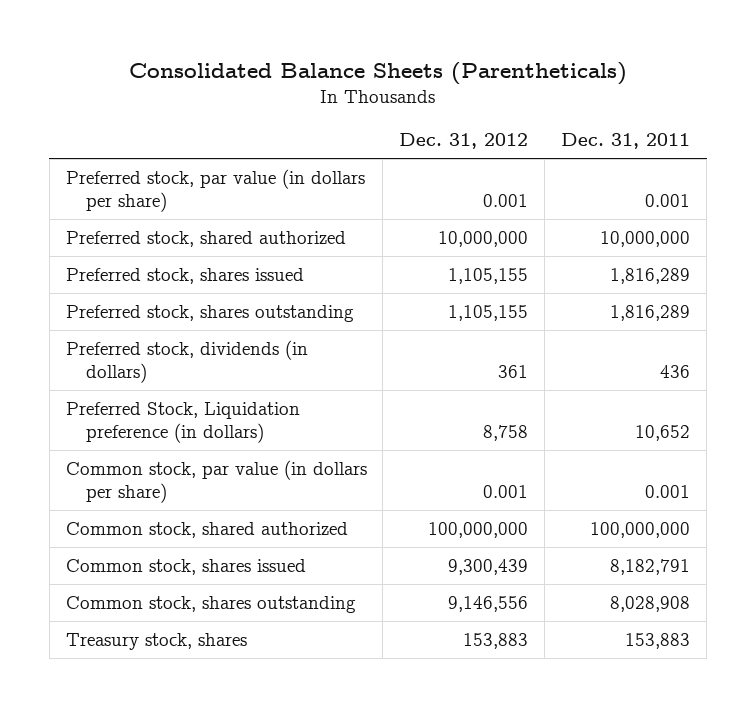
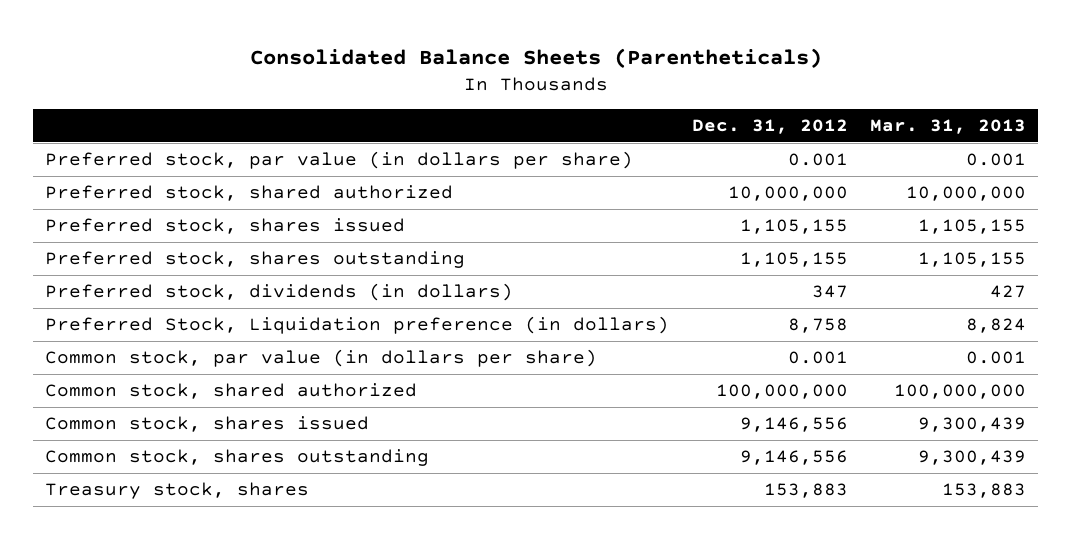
- | Dec. 31, 2012 | Dec. 31, 2011
+ | Dec. 31, 2012 | Mar. 31, 2013
- Preferred stock, dividends (in dollars) | 361 | 436
+ Preferred stock, dividends (in dollars) | 347 | 427
- Common stock, shares issued | 9,300,439 | 8,182,791
+ Common stock, shares issued | 9,146,556 | 9,300,439

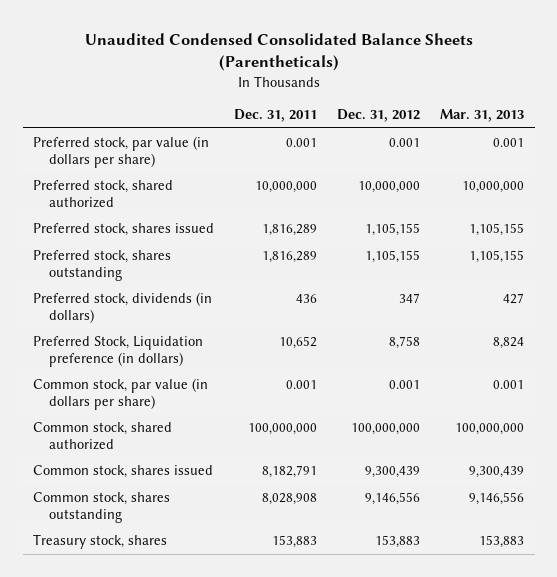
- Consolidated Balance Sheets (Parentheticals)
+ Unaudited Condensed Consolidated Balance Sheets (Parentheticals)
- | Dec. 31, 2012 | Mar. 31, 2013
+ | Dec. 31, 2011 | Dec. 31, 2012 | Mar. 31, 2013
- Common stock, shares issued | 9,146,556 | 9,300,439
- Common stock, shares outstanding | 9,146,556 | 9,300,439
+ Common stock, shares issued | 8,182,791 | 9,300,439 | 9,300,439
+ Common stock, shares outstanding | 8,028,908 | 9,146,556 | 9,146,556

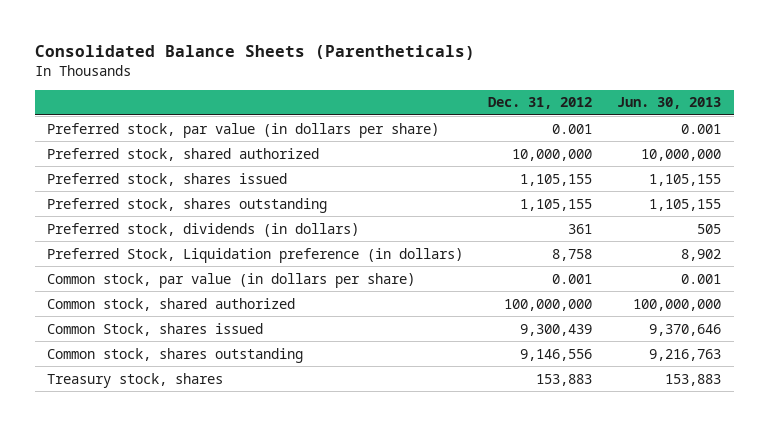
- Unaudited Condensed Consolidated Balance Sheets (Parentheticals)
+ Consolidated Balance Sheets (Parentheticals)
- | Dec. 31, 2011 | Dec. 31, 2012 | Mar. 31, 2013
+ | Dec. 31, 2012 | Jun. 30, 2013
- Preferred stock, dividends (in dollars) | 436 | 347 | 427
+ Preferred stock, dividends (in dollars) | 361 | 505
- Common stock, shares issued | 8,182,791 | 9,300,439 | 9,300,439
+ Common Stock, shares issued | 9,300,439 | 9,370,646

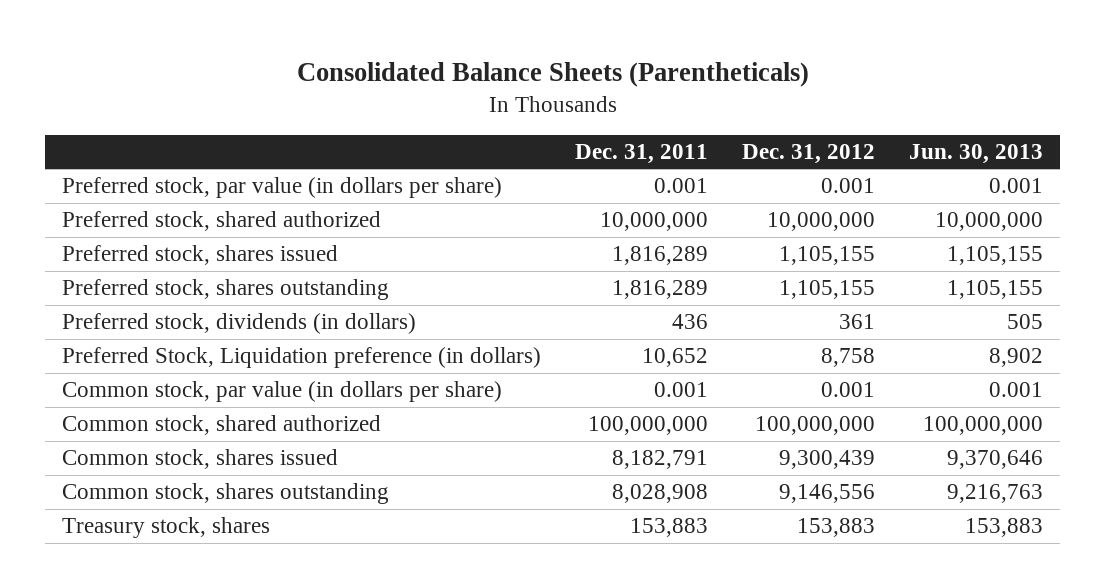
- | Dec. 31, 2012 | Jun. 30, 2013
+ | Dec. 31, 2011 | Dec. 31, 2012 | Jun. 30, 2013
- Common Stock, shares issued | 9,300,439 | 9,370,646
+ Common stock, shares issued | 8,182,791 | 9,300,439 | 9,370,646

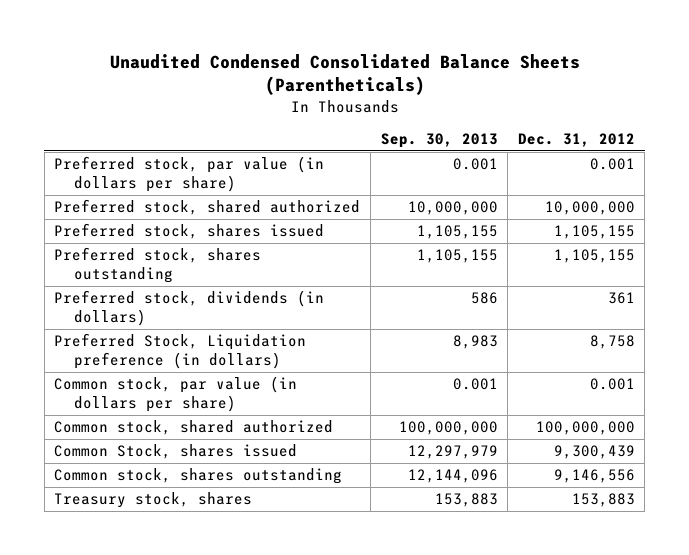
- Consolidated Balance Sheets (Parentheticals)
+ Unaudited Condensed Consolidated Balance Sheets (Parentheticals)
- | Dec. 31, 2011 | Dec. 31, 2012 | Jun. 30, 2013
+ | Sep. 30, 2013 | Dec. 31, 2012
- Common stock, shares issued | 8,182,791 | 9,300,439 | 9,370,646
+ Common Stock, shares issued | 12,297,979 | 9,300,439

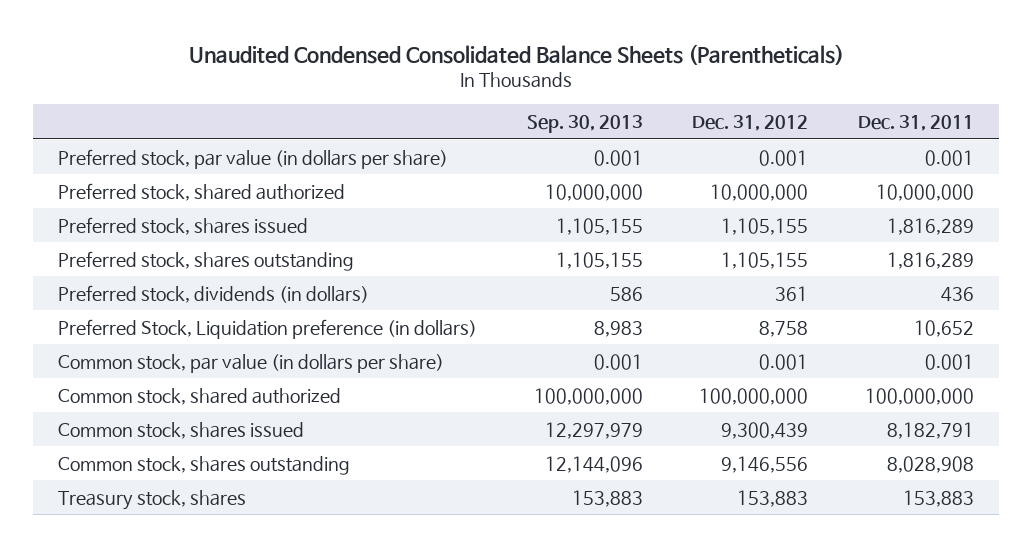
- | Sep. 30, 2013 | Dec. 31, 2012
+ | Sep. 30, 2013 | Dec. 31, 2012 | Dec. 31, 2011
- Common Stock, shares issued | 12,297,979 | 9,300,439
+ Common stock, shares issued | 12,297,979 | 9,300,439 | 8,182,791

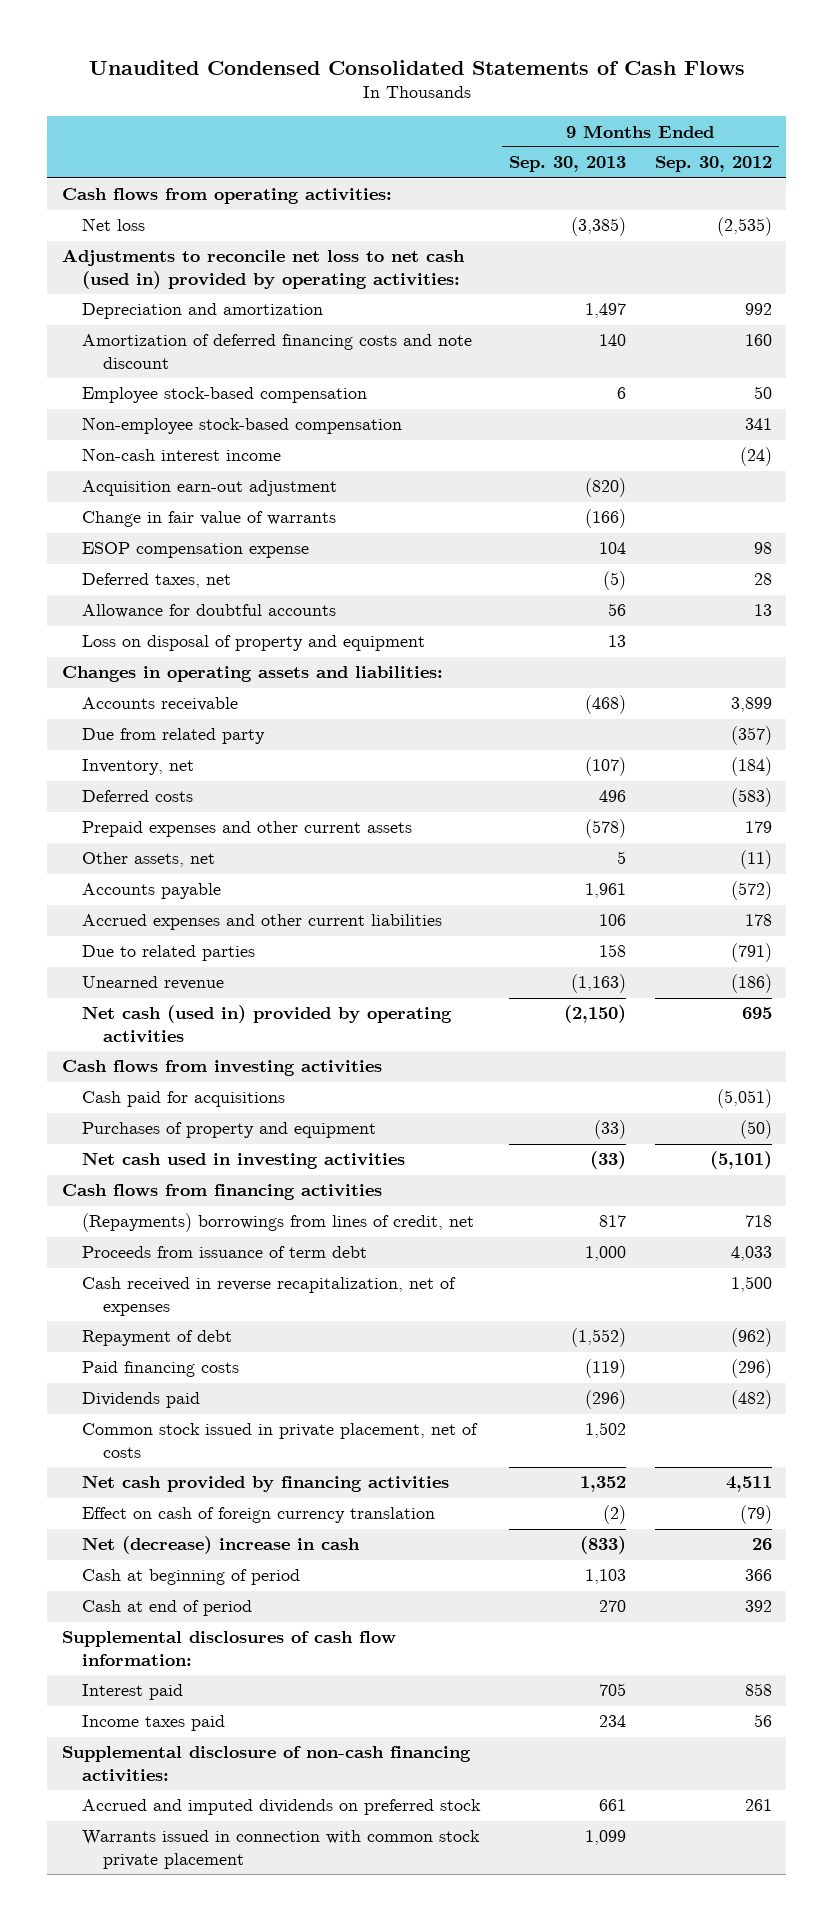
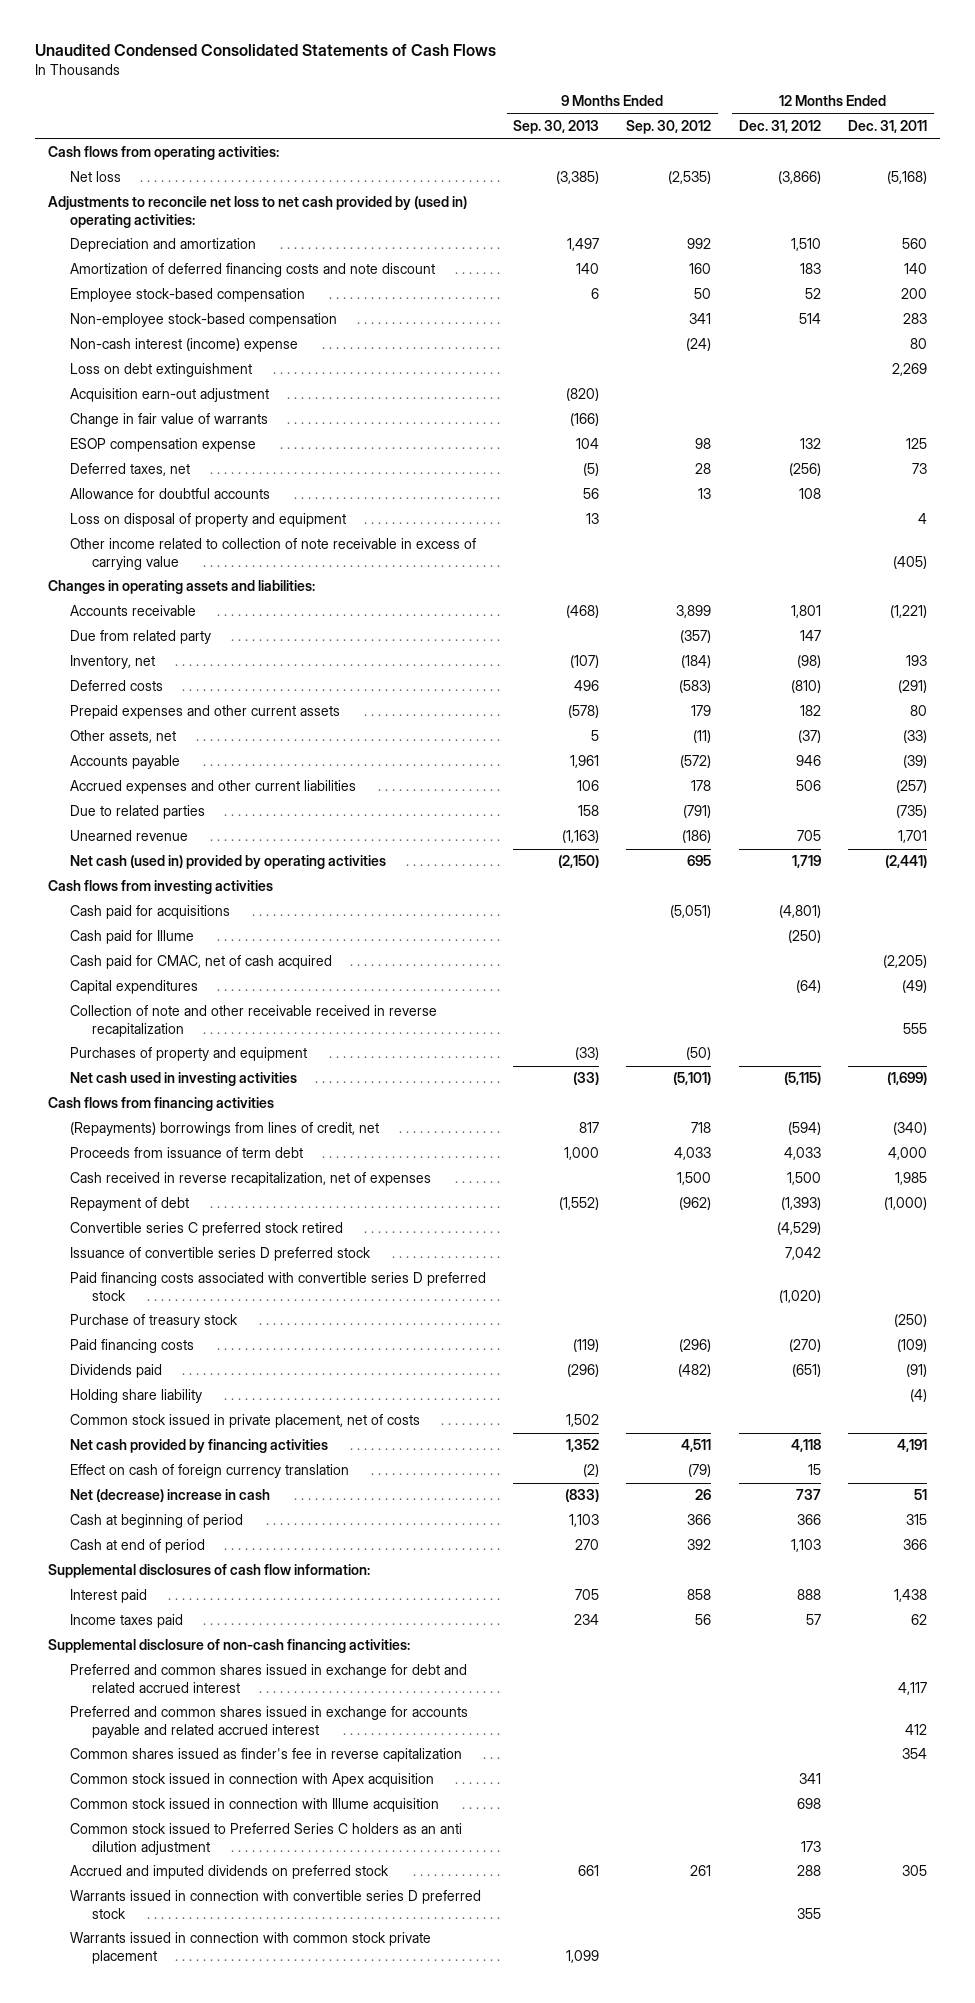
- | 9 Months Ended Sep. 30, 2013 | 9 Months Ended Sep. 30, 2012
+ | 9 Months Ended Sep. 30, 2013 | 9 Months Ended Sep. 30, 2012 | 12 Months Ended Dec. 31, 2012 | 12 Months Ended Dec. 31, 2011
- Adjustments to reconcile net loss to net cash (used in) provided by operating activities:
+ Adjustments to reconcile net loss to net cash provided by (used in) operating activities:
- Non-cash interest income | | (24)
+ Non-cash interest (income) expense | | (24) | | 80
+ Loss on debt extinguishment | | | | 2,269
+ Other income related to collection of note receivable in excess of carrying value | | | | (405)
+ Cash paid for Illume | | | (250) |
+ Cash paid for CMAC, net of cash acquired | | | | (2,205)
+ Capital expenditures | | | (64) | (49)
+ Collection of note and other receivable received in reverse recapitalization | | | | 555
+ Convertible series C preferred stock retired | | | (4,529) |
+ Issuance of convertible series D preferred stock | | | 7,042 |
+ Paid financing costs associated with convertible series D preferred stock | | | (1,020) |
+ Purchase of treasury stock | | | | (250)
+ Holding share liability | | | | (4)
+ Preferred and common shares issued in exchange for debt and related accrued interest | | | | 4,117
+ Preferred and common shares issued in exchange for accounts payable and related accrued interest | | | | 412
+ Common shares issued as finder's fee in reverse capitalization | | | | 354
+ Common stock issued in connection with Apex acquisition | | | 341 |
+ Common stock issued in connection with Illume acquisition | | | 698 |
+ Common stock issued to Preferred Series C holders as an anti dilution adjustment | | | 173 |
+ Warrants issued in connection with convertible series D preferred stock | | | 355 |

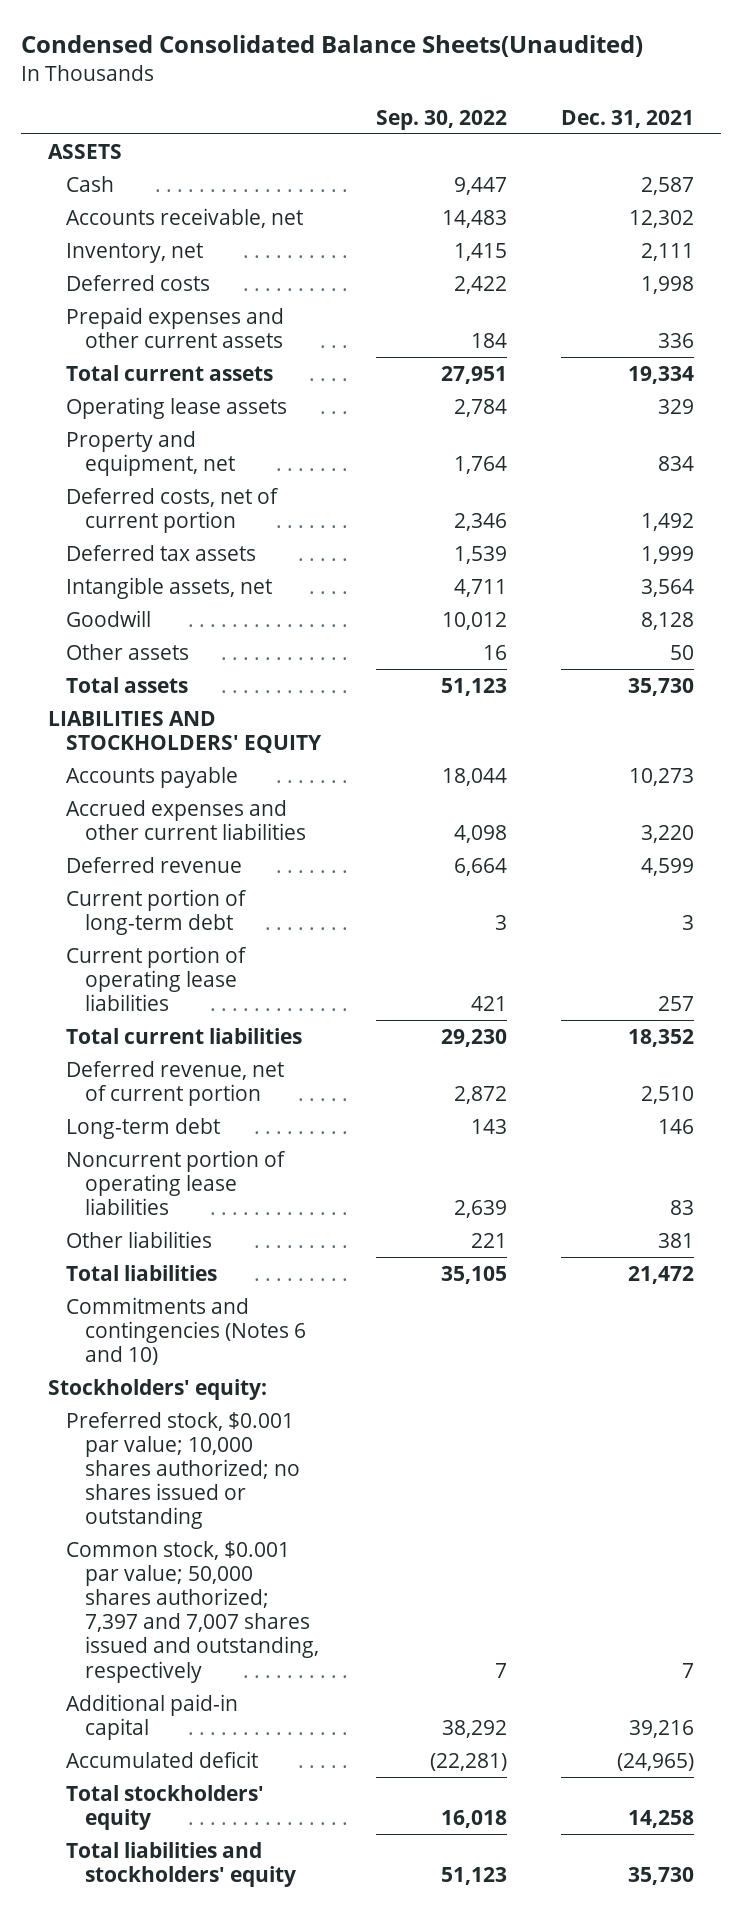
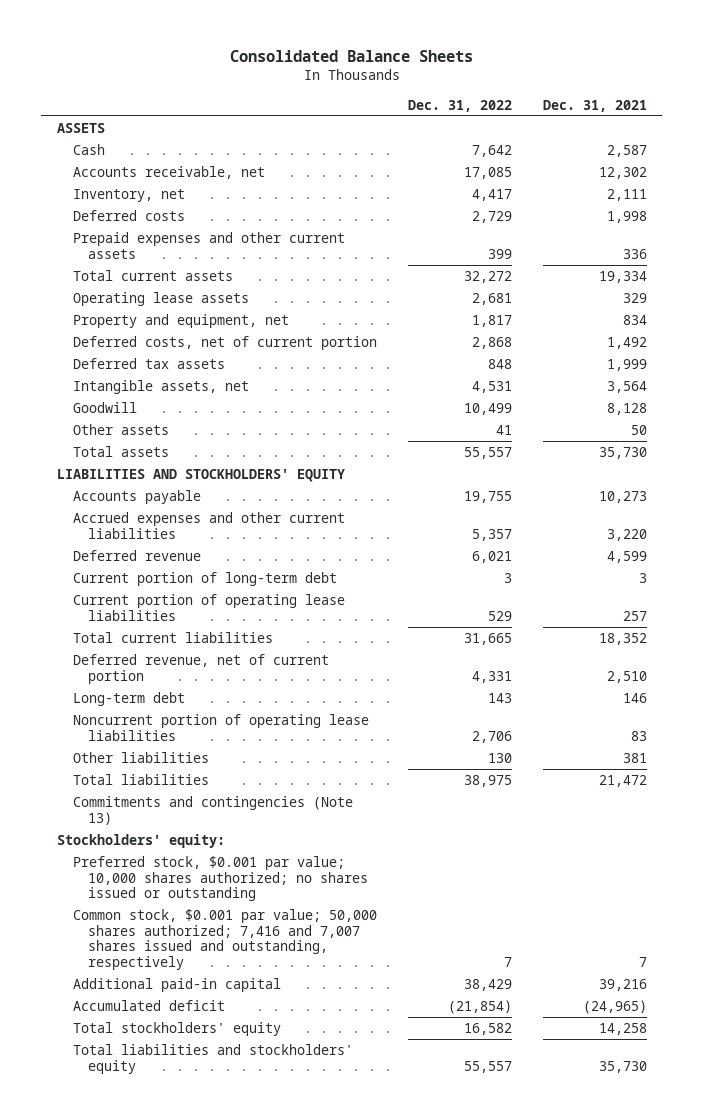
- Condensed Consolidated Balance Sheets(Unaudited)
+ Consolidated Balance Sheets
- | Sep. 30, 2022 | Dec. 31, 2021
+ | Dec. 31, 2022 | Dec. 31, 2021
- Commitments and contingencies (Notes 6 and 10)
+ Commitments and contingencies (Note 13)
- Common stock, $0.001 par value; 50,000 shares authorized; 7,397 and 7,007 shares issued and outstanding, respectively | 7 | 7
+ Common stock, $0.001 par value; 50,000 shares authorized; 7,416 and 7,007 shares issued and outstanding, respectively | 7 | 7

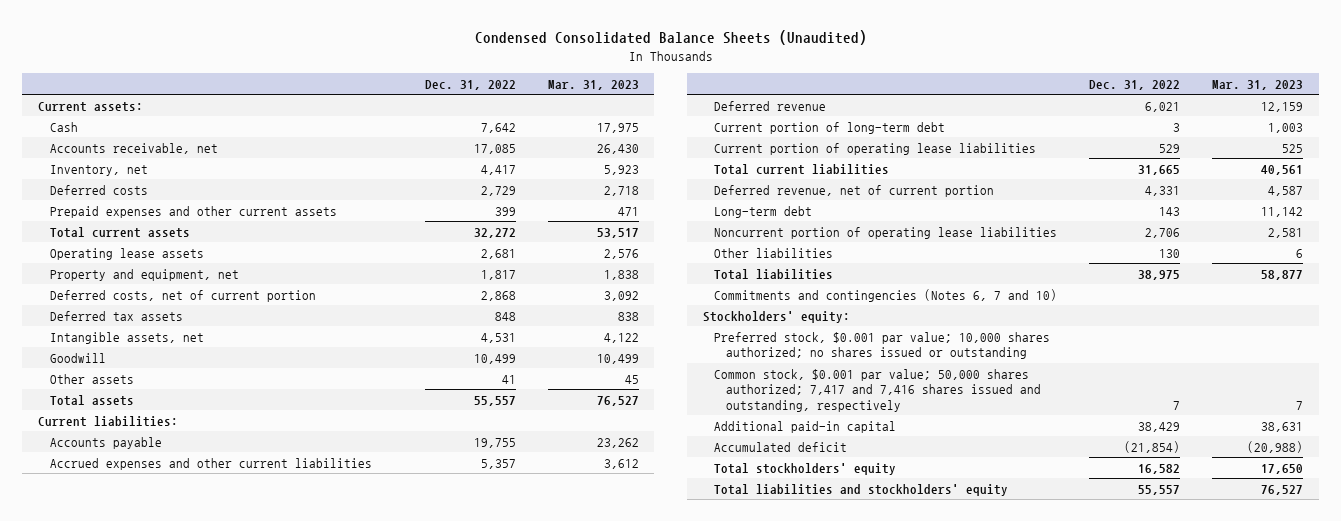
- Consolidated Balance Sheets
+ Condensed Consolidated Balance Sheets (Unaudited)
- | Dec. 31, 2022 | Dec. 31, 2021
+ | Dec. 31, 2022 | Mar. 31, 2023
- ASSETS
+ Current assets:
- LIABILITIES AND STOCKHOLDERS' EQUITY
+ Current liabilities:
- Commitments and contingencies (Note 13)
+ Commitments and contingencies (Notes 6, 7 and 10)
- Common stock, $0.001 par value; 50,000 shares authorized; 7,416 and 7,007 shares issued and outstanding, respectively | 7 | 7
+ Common stock, $0.001 par value; 50,000 shares authorized; 7,417 and 7,416 shares issued and outstanding, respectively | 7 | 7

